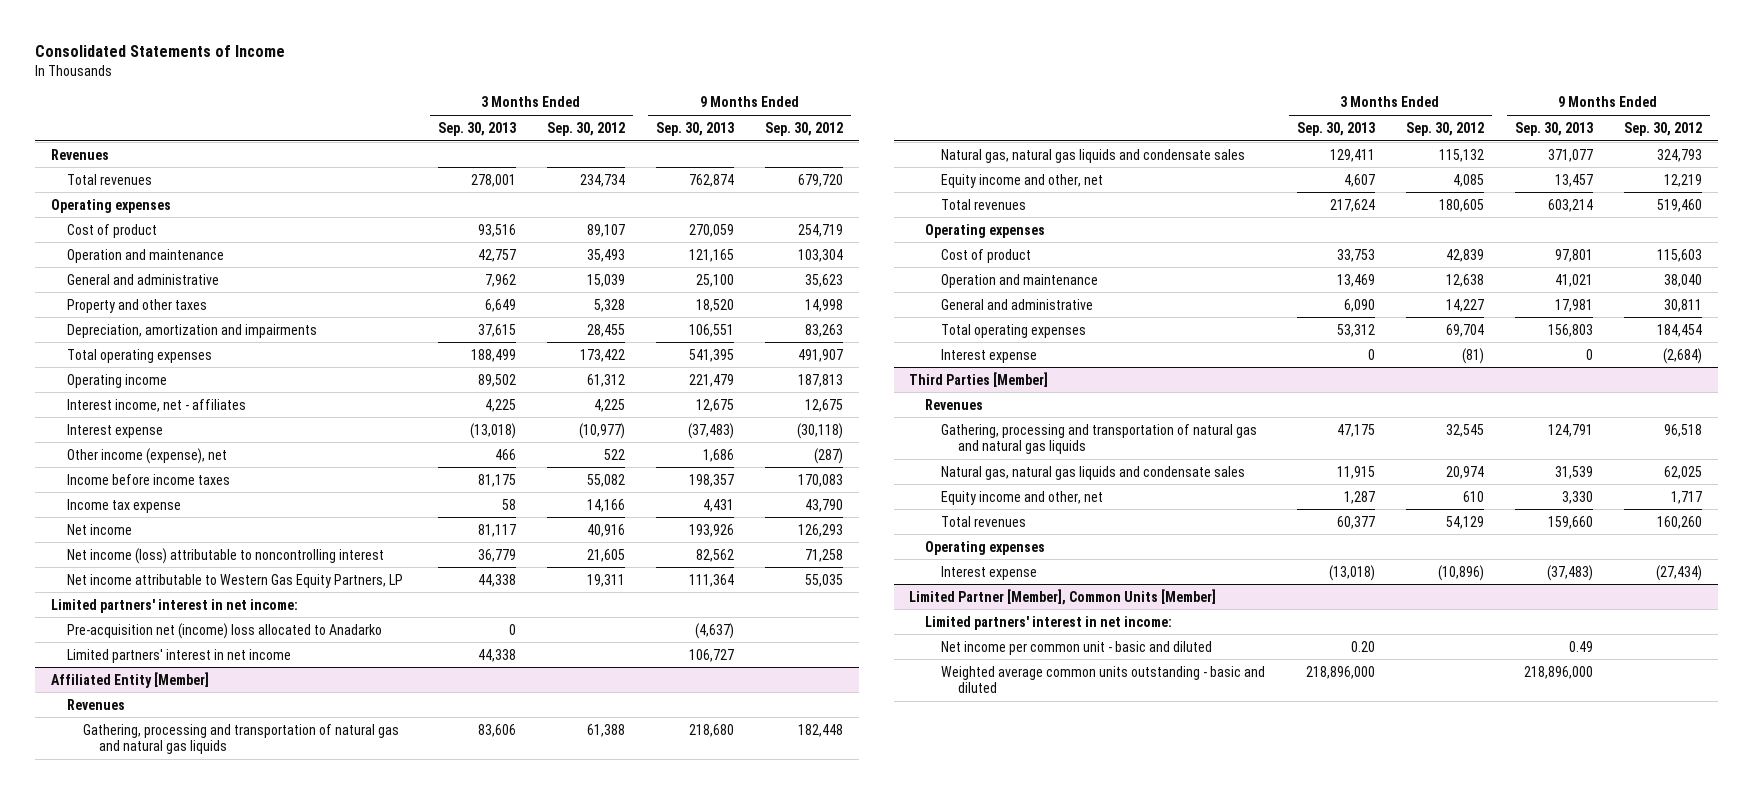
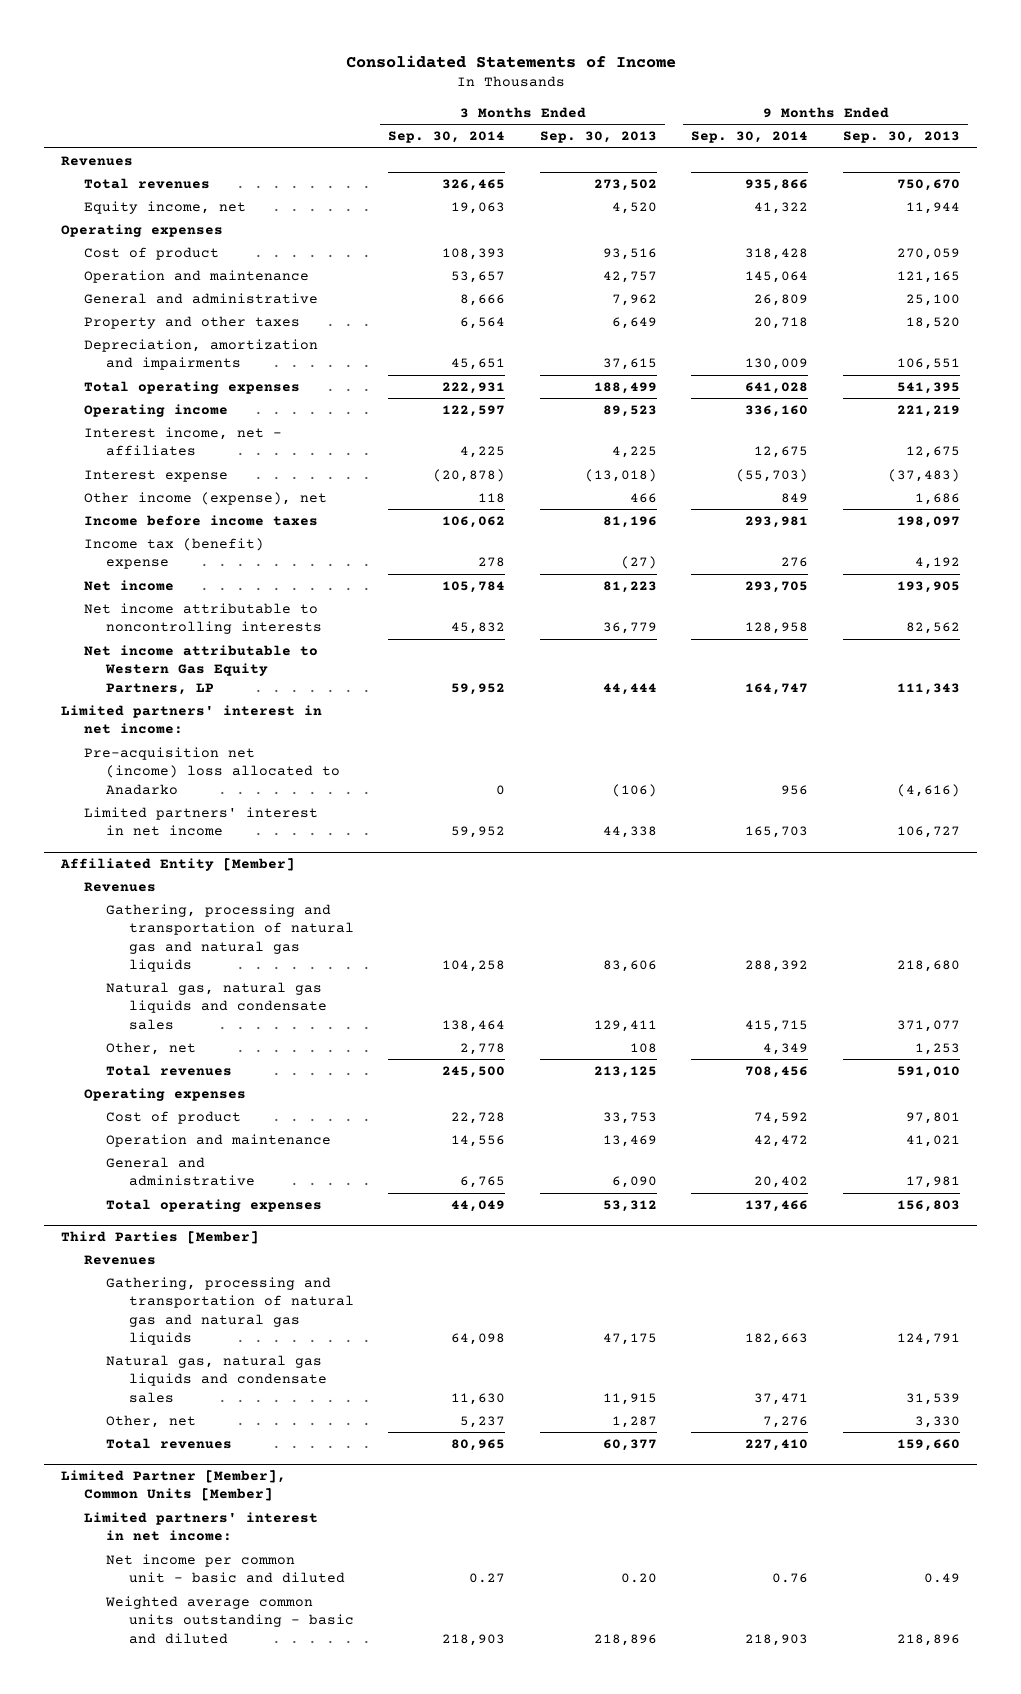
- | 3 Months Ended Sep. 30, 2013 | 3 Months Ended Sep. 30, 2012 | 9 Months Ended Sep. 30, 2013 | 9 Months Ended Sep. 30, 2012
+ | 3 Months Ended Sep. 30, 2014 | 3 Months Ended Sep. 30, 2013 | 9 Months Ended Sep. 30, 2014 | 9 Months Ended Sep. 30, 2013
- Total revenues | 278,001 | 234,734 | 762,874 | 679,720
+ Total revenues | 326,465 | 273,502 | 935,866 | 750,670
+ Equity income, net | 19,063 | 4,520 | 41,322 | 11,944
- Operating income | 89,502 | 61,312 | 221,479 | 187,813
+ Operating income | 122,597 | 89,523 | 336,160 | 221,219
- Income before income taxes | 81,175 | 55,082 | 198,357 | 170,083
- Income tax expense | 58 | 14,166 | 4,431 | 43,790
- Net income | 81,117 | 40,916 | 193,926 | 126,293
- Net income (loss) attributable to noncontrolling interest | 36,779 | 21,605 | 82,562 | 71,258
- Net income attributable to Western Gas Equity Partners, LP | 44,338 | 19,311 | 111,364 | 55,035
+ Income before income taxes | 106,062 | 81,196 | 293,981 | 198,097
+ Income tax (benefit) expense | 278 | (27) | 276 | 4,192
+ Net income | 105,784 | 81,223 | 293,705 | 193,905
+ Net income attributable to noncontrolling interests | 45,832 | 36,779 | 128,958 | 82,562
+ Net income attributable to Western Gas Equity Partners, LP | 59,952 | 44,444 | 164,747 | 111,343
- Pre-acquisition net (income) loss allocated to Anadarko | 0 | | (4,637) |
+ Pre-acquisition net (income) loss allocated to Anadarko | 0 | (106) | 956 | (4,616)
@ Affiliated Entity [Member]
- Equity income and other, net | 4,607 | 4,085 | 13,457 | 12,219
- Total revenues | 217,624 | 180,605 | 603,214 | 519,460
+ Other, net | 2,778 | 108 | 4,349 | 1,253
+ Total revenues | 245,500 | 213,125 | 708,456 | 591,010
- Interest expense | 0 | (81) | 0 | (2,684)
@ Third Parties [Member]
- Equity income and other, net | 1,287 | 610 | 3,330 | 1,717
+ Other, net | 5,237 | 1,287 | 7,276 | 3,330
- Operating expenses
- Interest expense | (13,018) | (10,896) | (37,483) | (27,434)
@ Limited Partner [Member], Common Units [Member]
- Weighted average common units outstanding - basic and diluted | 218,896,000 | | 218,896,000 |
+ Weighted average common units outstanding - basic and diluted | 218,903 | 218,896 | 218,903 | 218,896

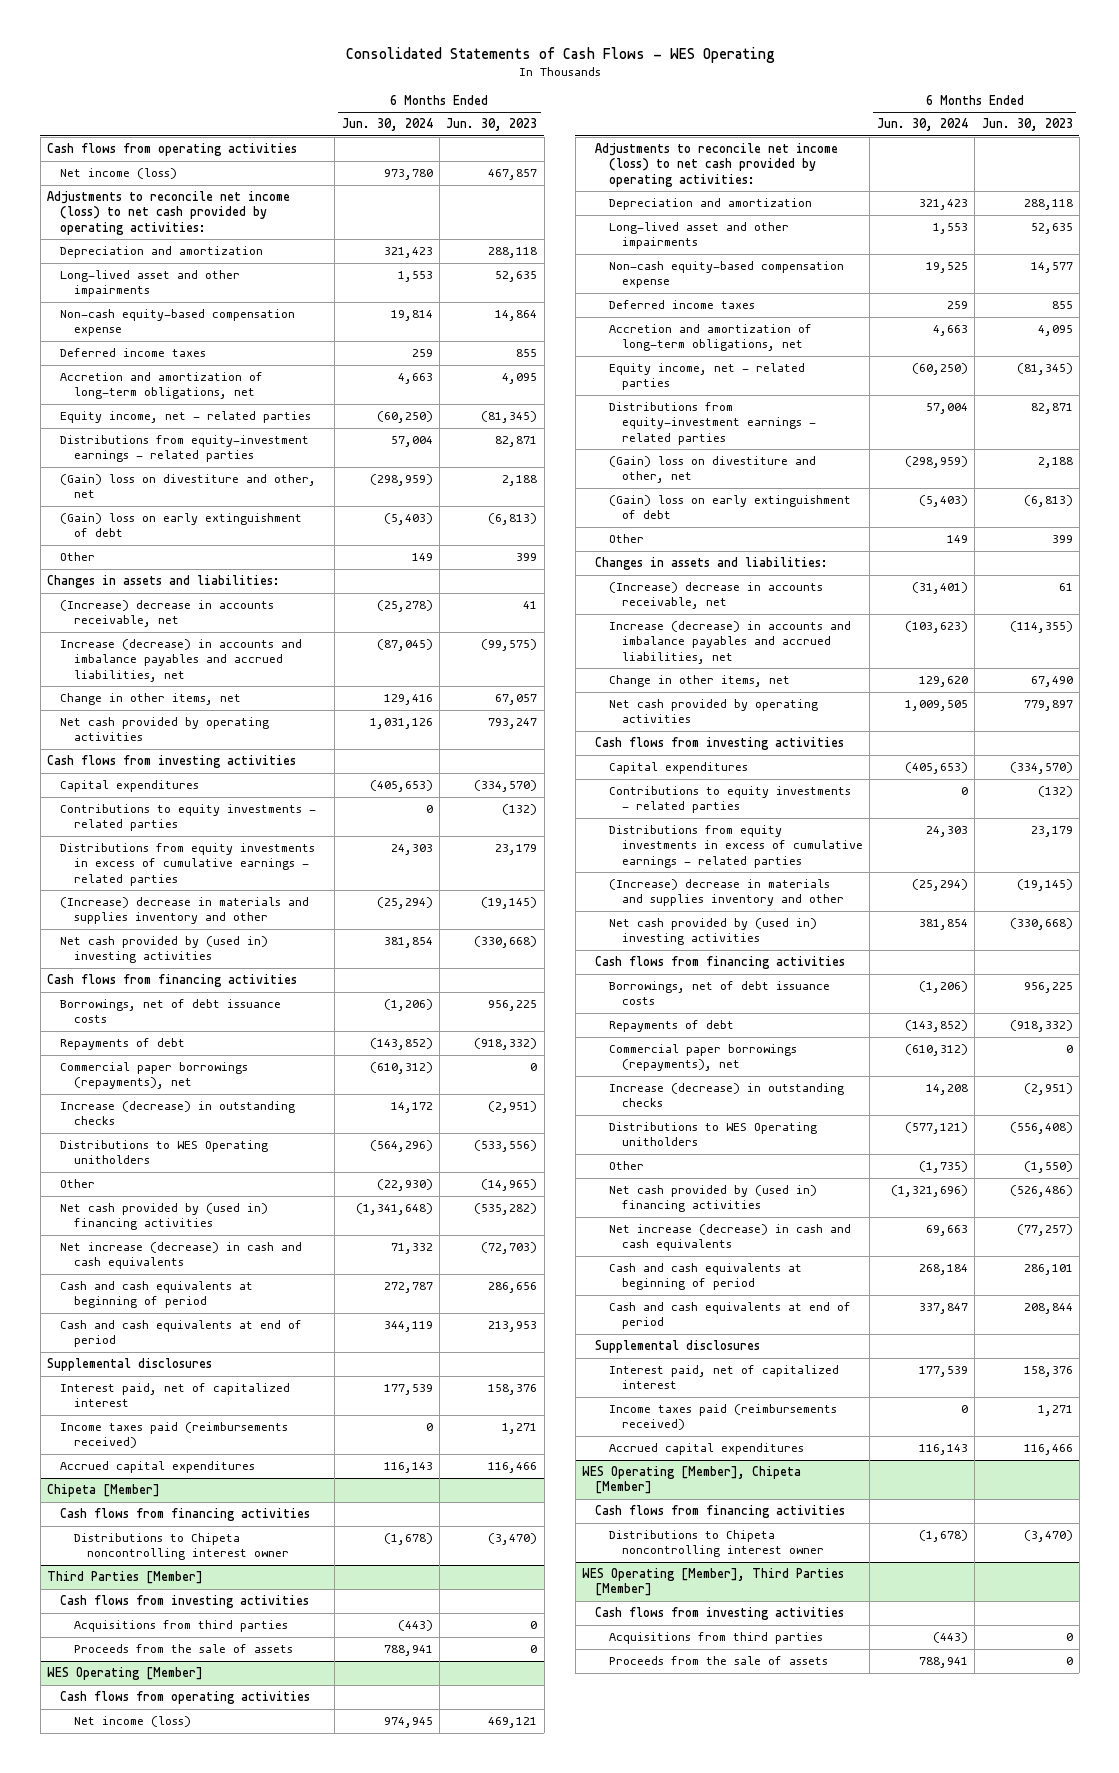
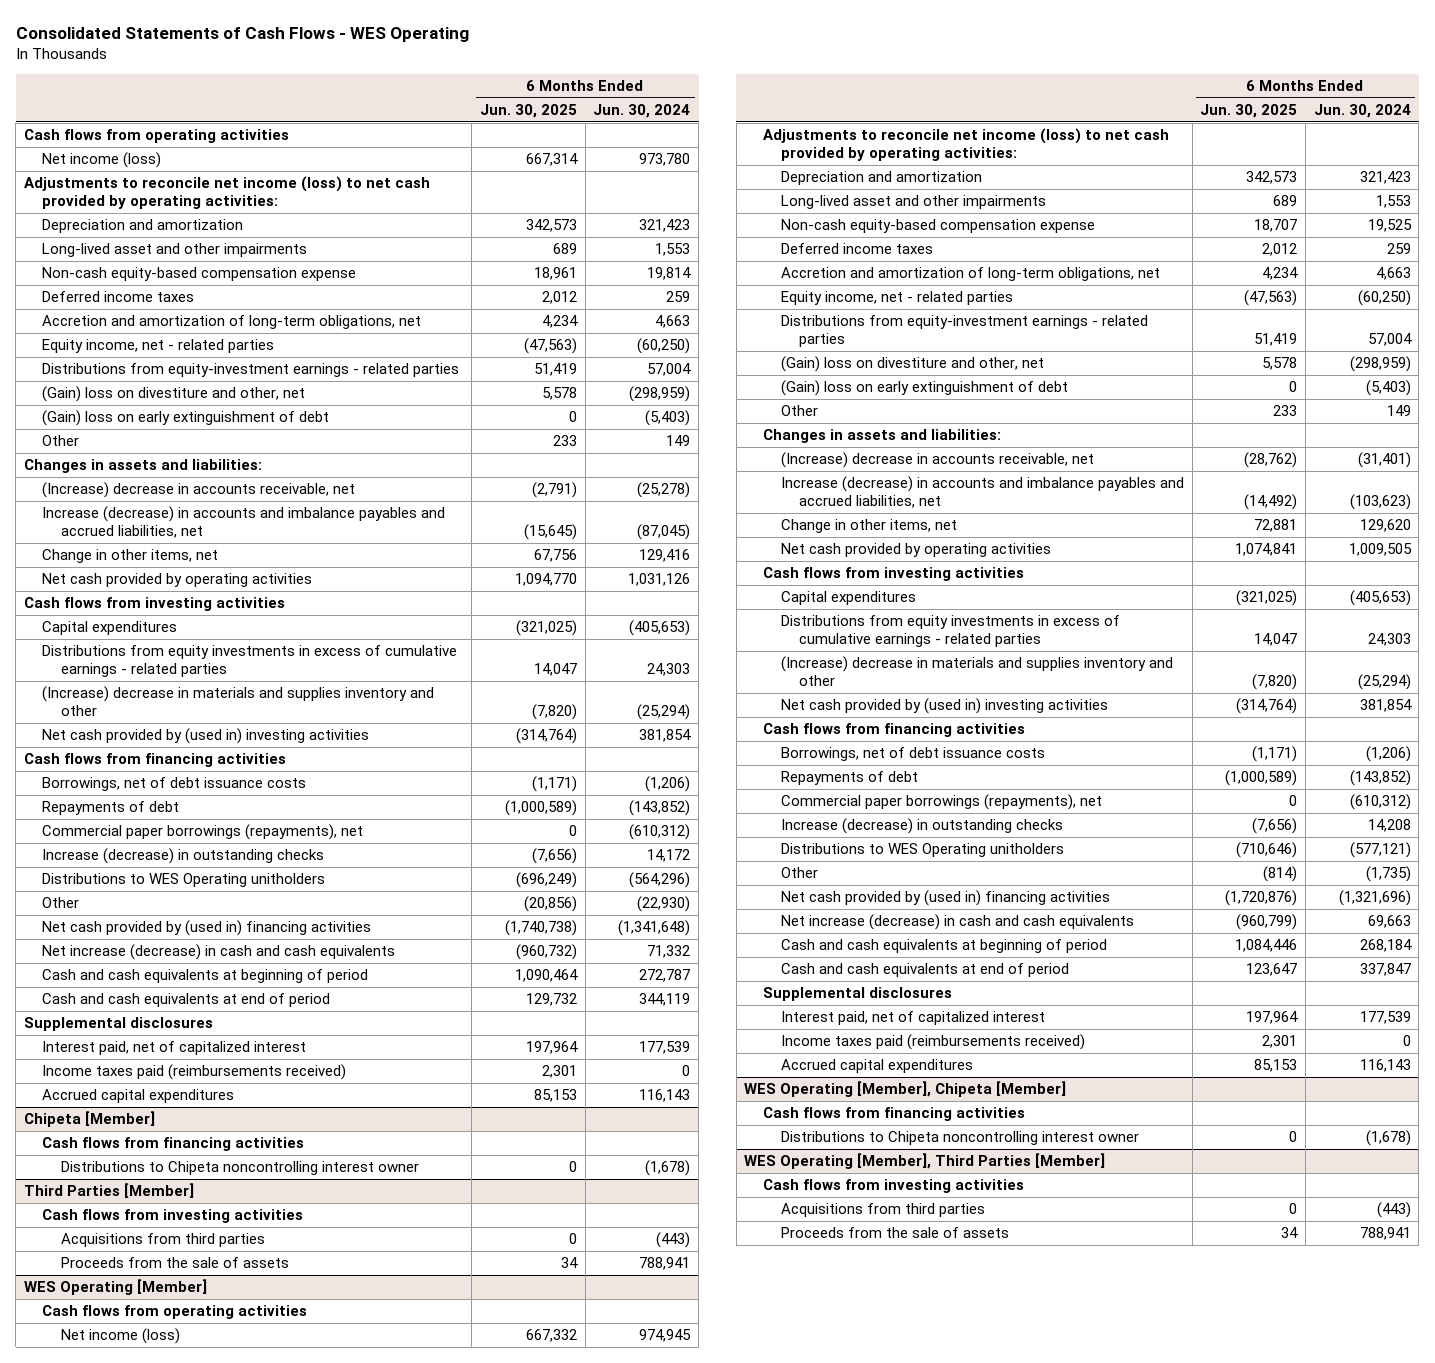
- | 6 Months Ended Jun. 30, 2024 | 6 Months Ended Jun. 30, 2023
+ | 6 Months Ended Jun. 30, 2025 | 6 Months Ended Jun. 30, 2024
- Contributions to equity investments - related parties | 0 | (132)
@ WES Operating [Member]
- Contributions to equity investments - related parties | 0 | (132)

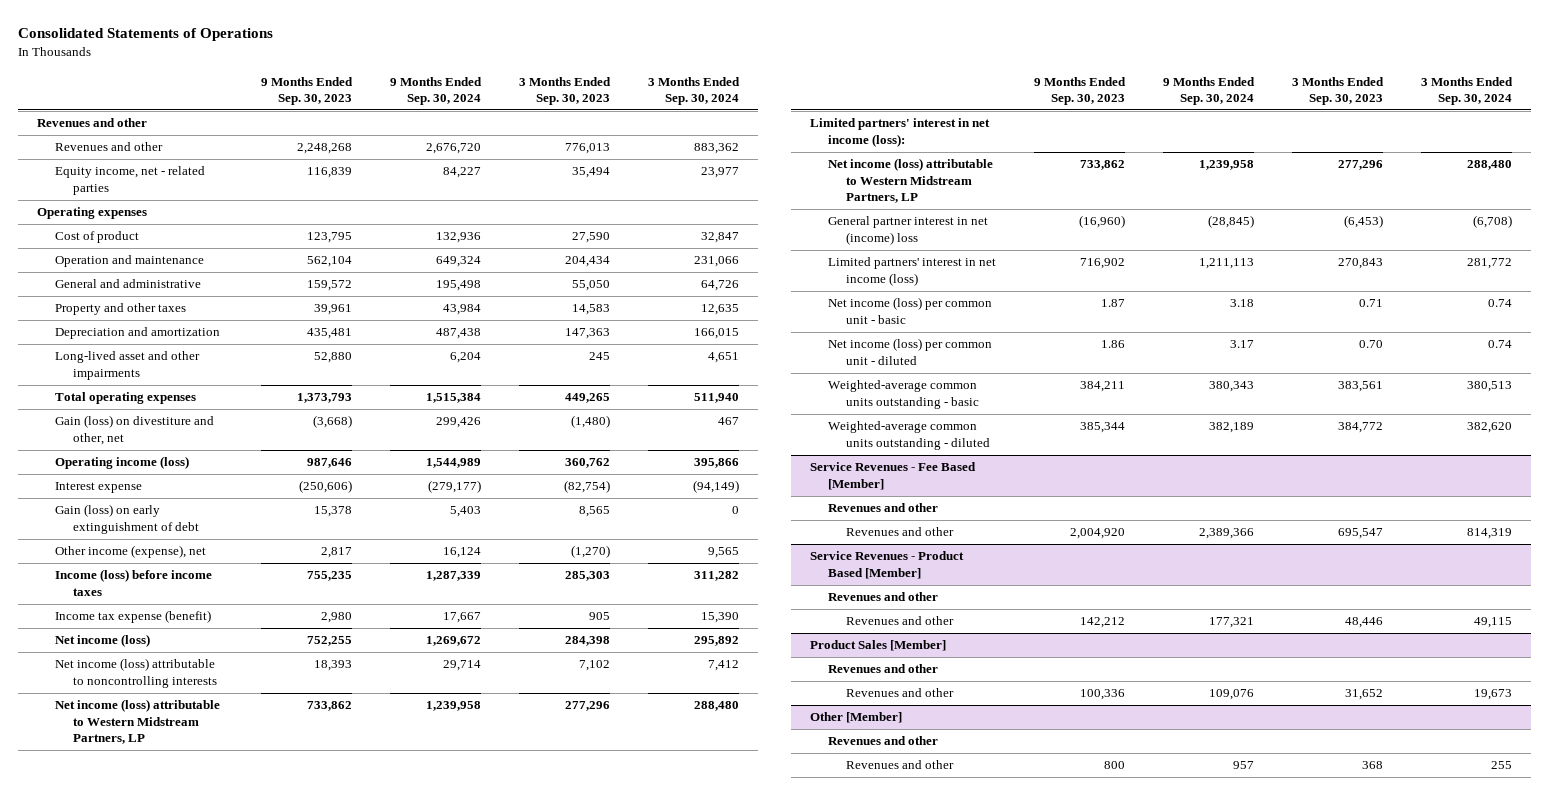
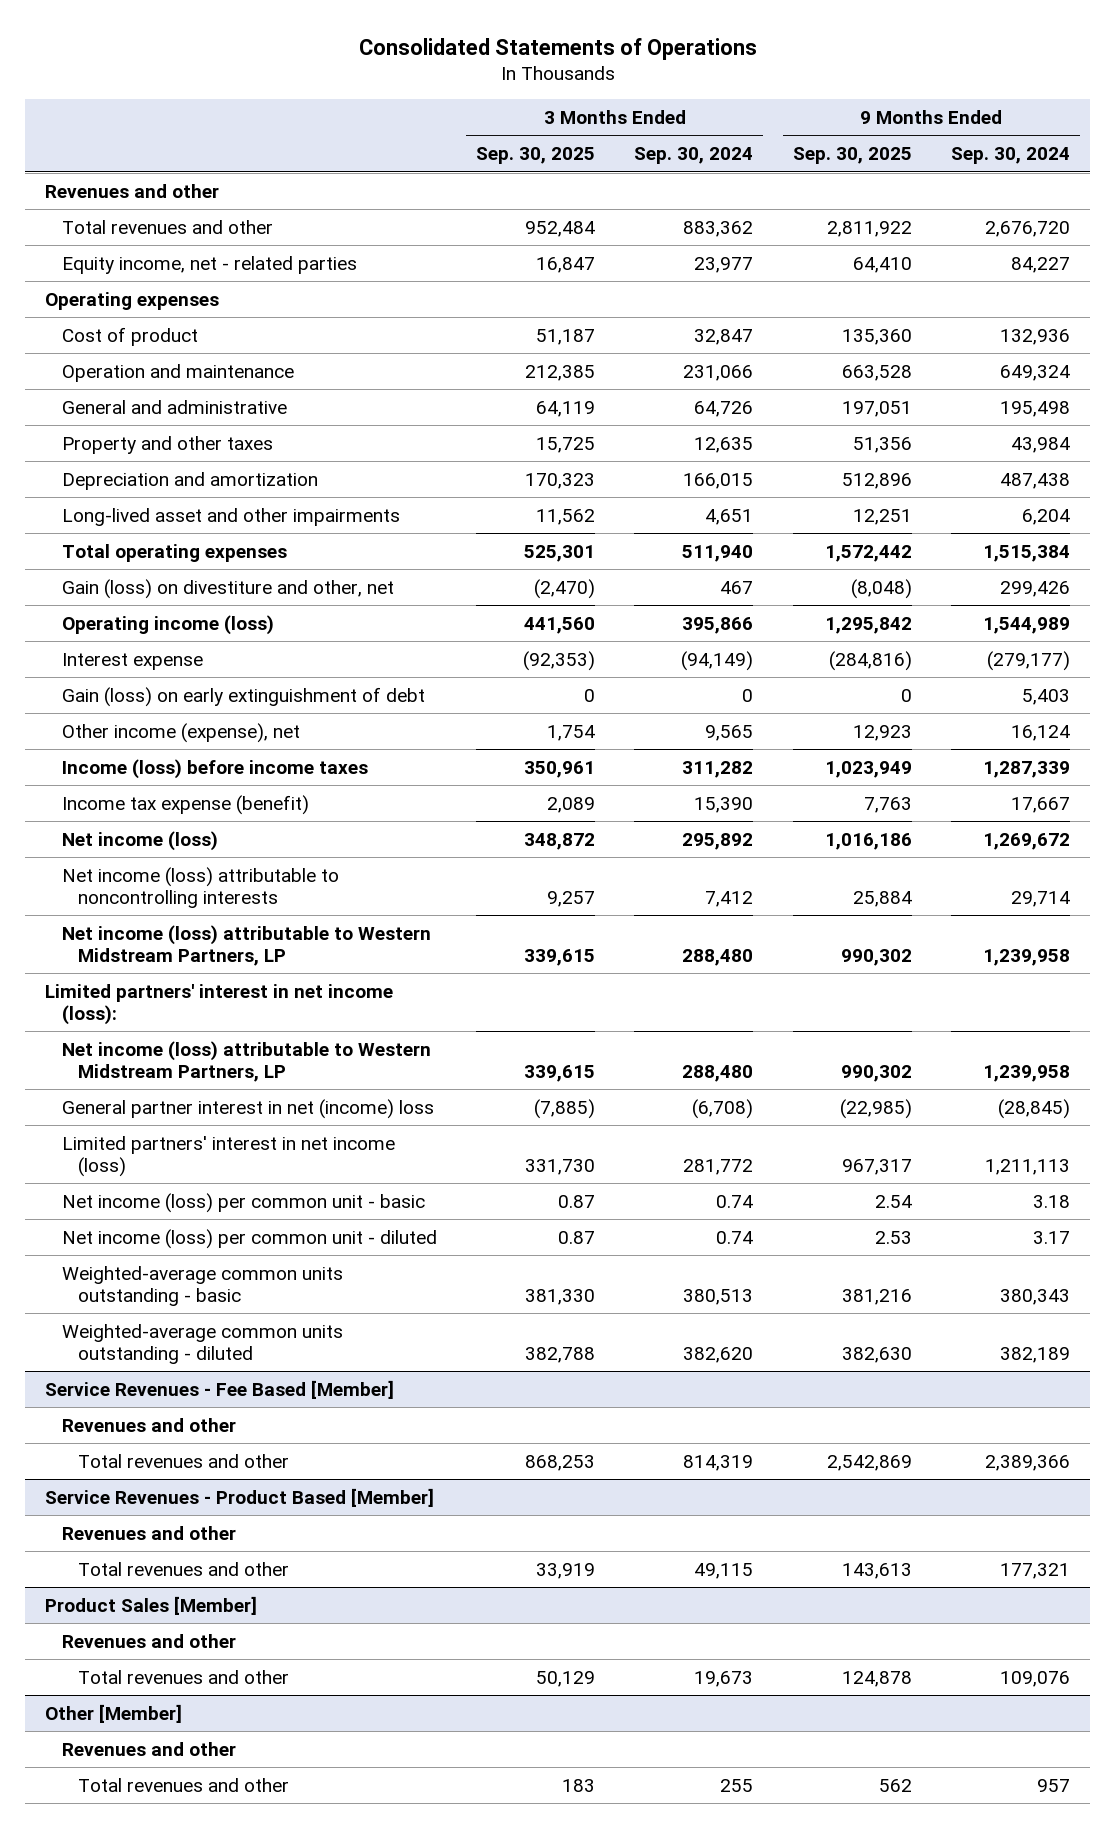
- | 9 Months Ended Sep. 30, 2023 | 9 Months Ended Sep. 30, 2024 | 3 Months Ended Sep. 30, 2023 | 3 Months Ended Sep. 30, 2024
+ | 3 Months Ended Sep. 30, 2025 | 3 Months Ended Sep. 30, 2024 | 9 Months Ended Sep. 30, 2025 | 9 Months Ended Sep. 30, 2024
- Revenues and other | 2,248,268 | 2,676,720 | 776,013 | 883,362
+ Total revenues and other | 952,484 | 883,362 | 2,811,922 | 2,676,720
@ Service Revenues - Fee Based [Member]
- Revenues and other | 2,004,920 | 2,389,366 | 695,547 | 814,319
+ Total revenues and other | 868,253 | 814,319 | 2,542,869 | 2,389,366
@ Service Revenues - Product Based [Member]
- Revenues and other | 142,212 | 177,321 | 48,446 | 49,115
+ Total revenues and other | 33,919 | 49,115 | 143,613 | 177,321
@ Product Sales [Member]
- Revenues and other | 100,336 | 109,076 | 31,652 | 19,673
+ Total revenues and other | 50,129 | 19,673 | 124,878 | 109,076
@ Other [Member]
- Revenues and other | 800 | 957 | 368 | 255
+ Total revenues and other | 183 | 255 | 562 | 957

